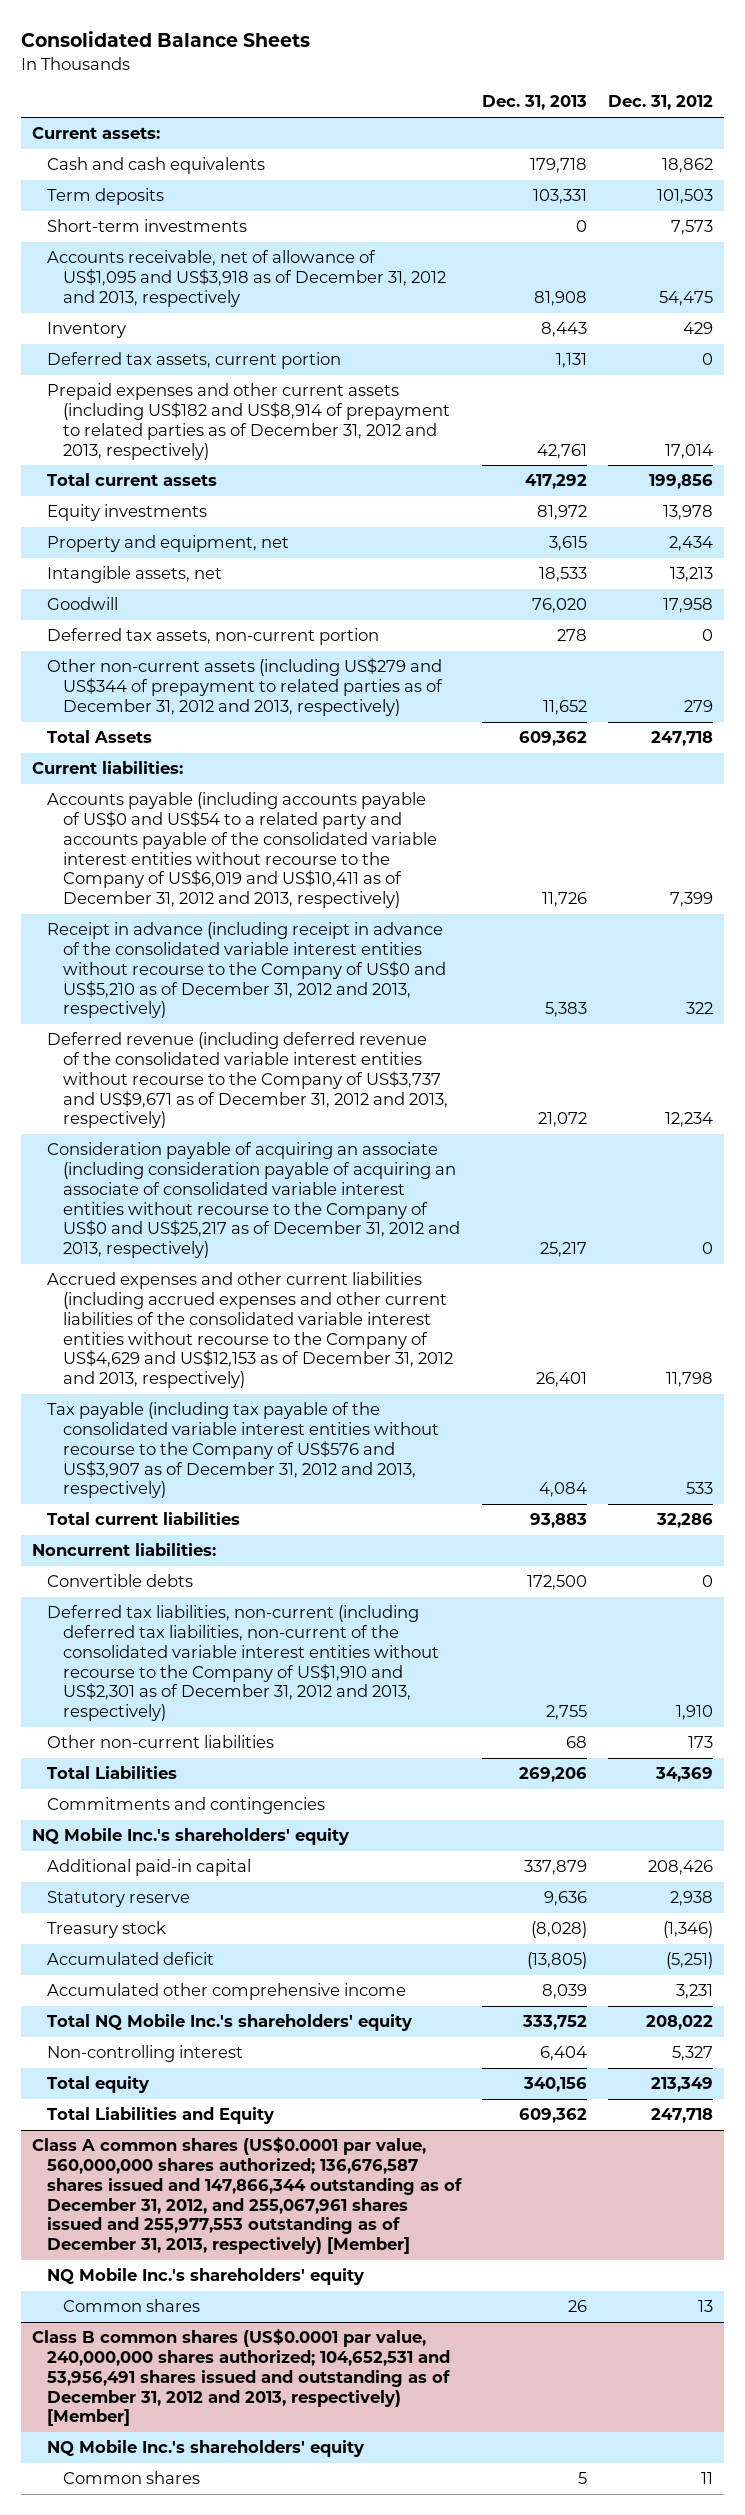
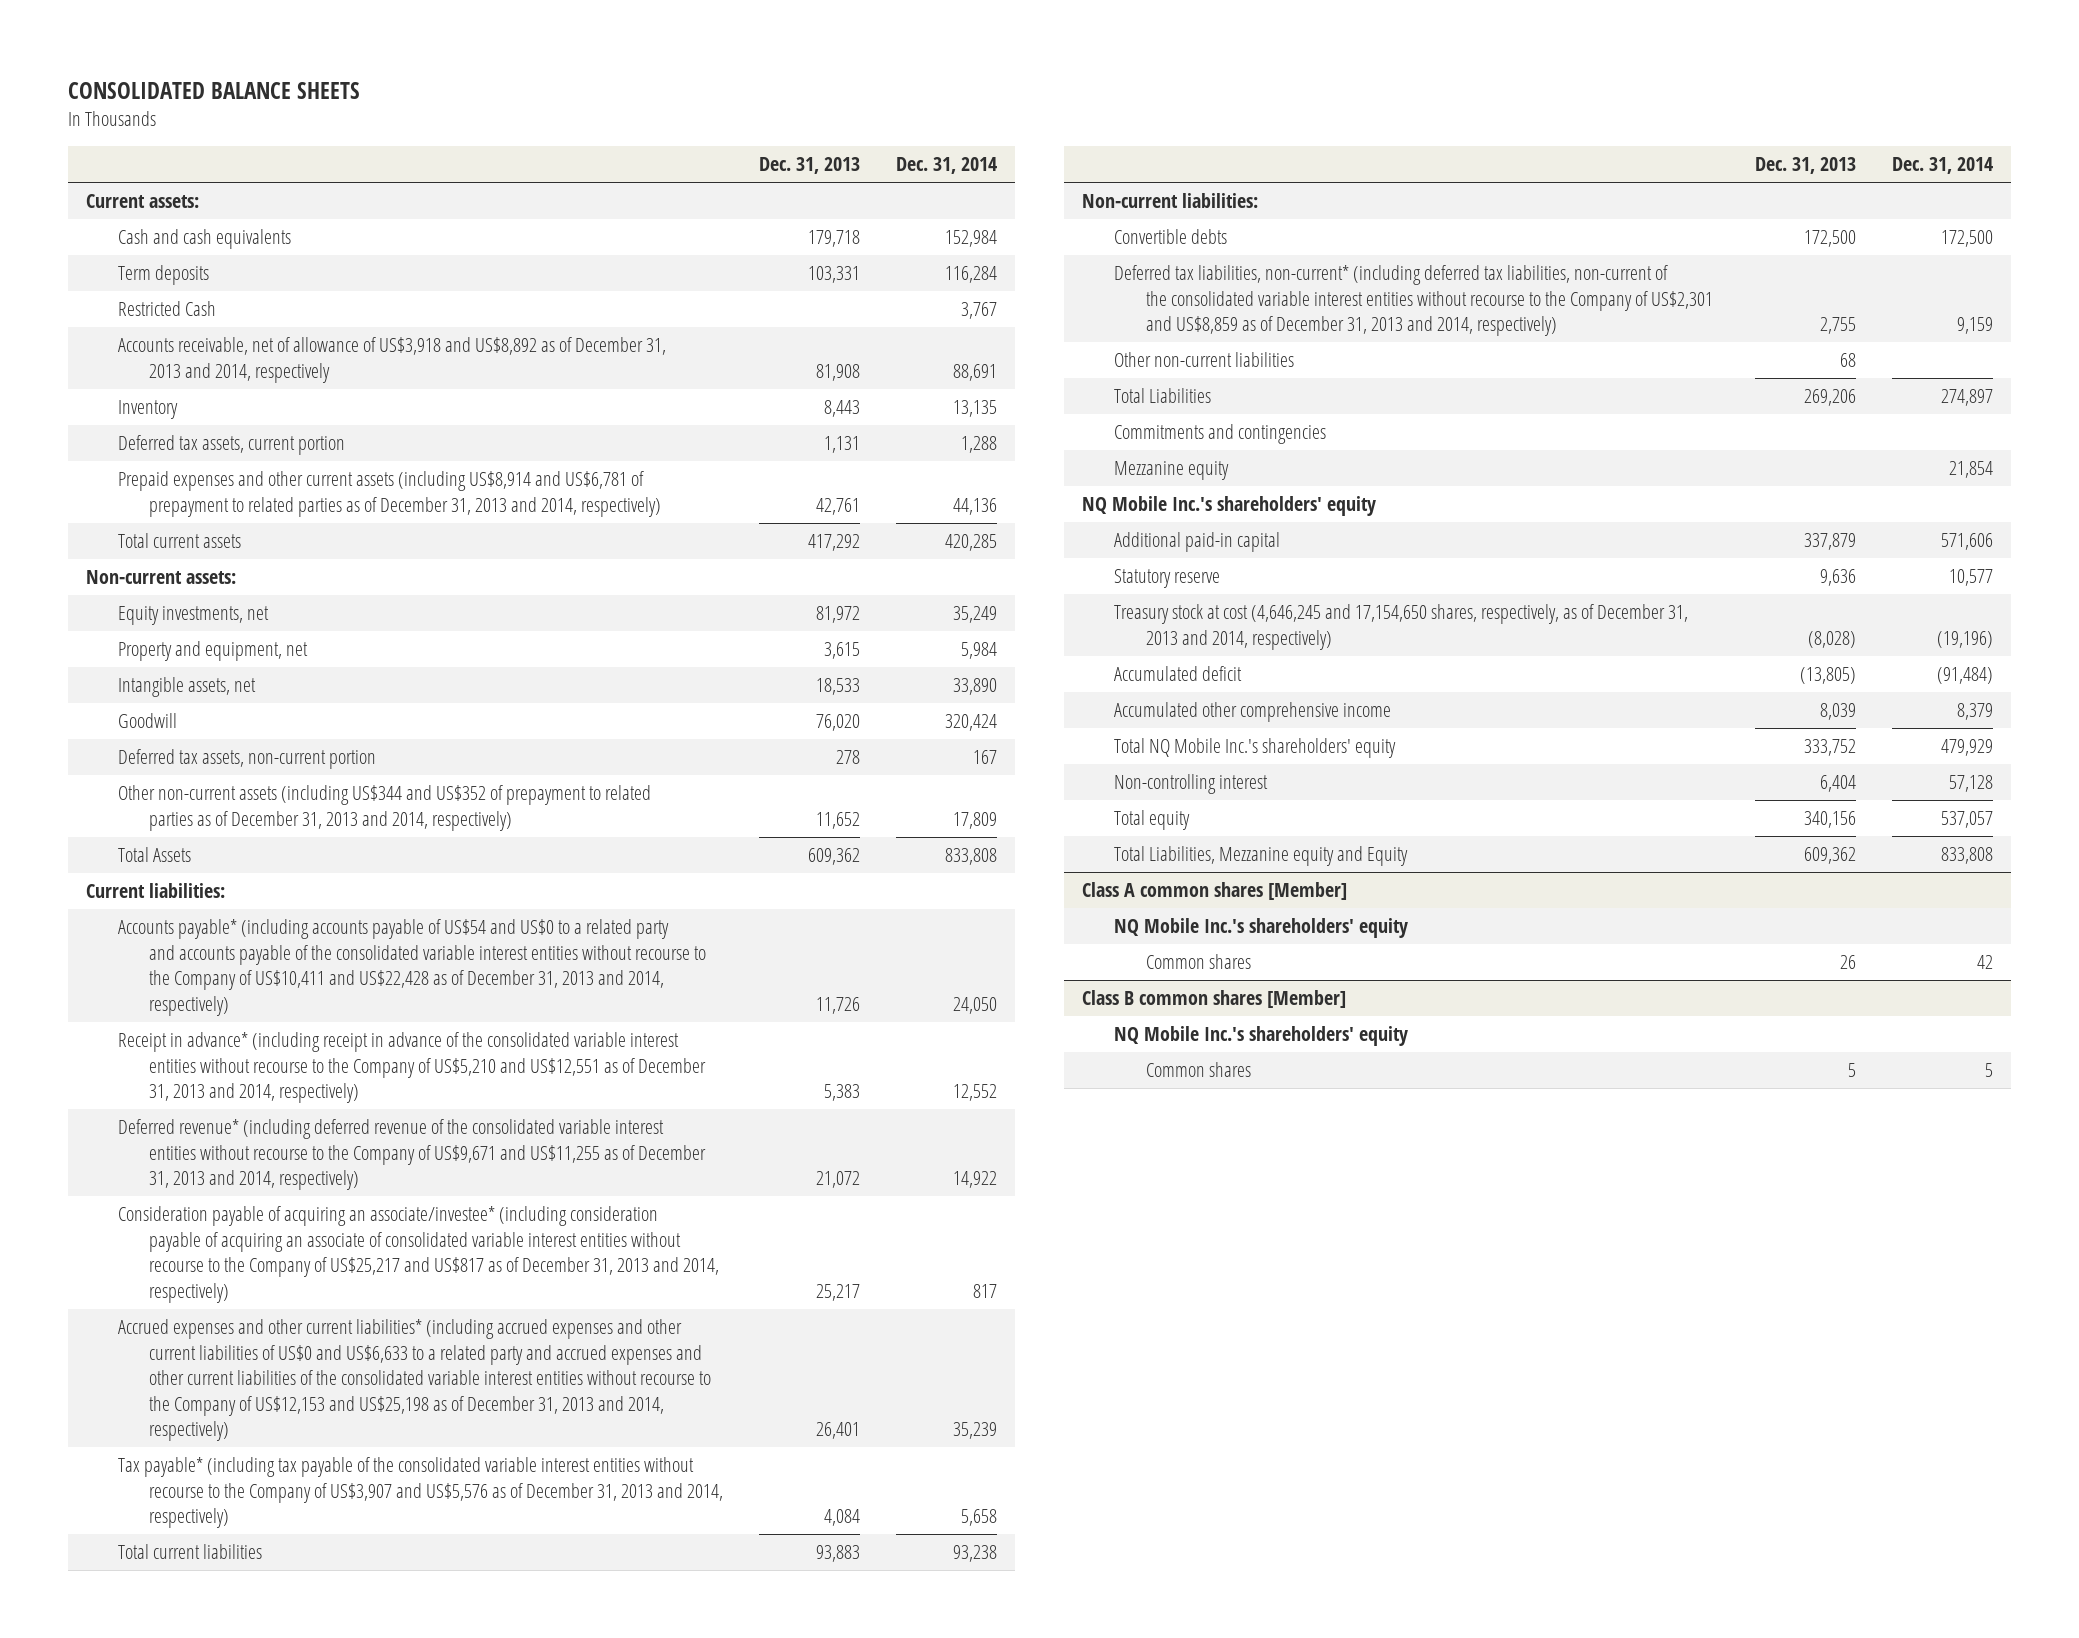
- Consolidated Balance Sheets
+ CONSOLIDATED BALANCE SHEETS
- | Dec. 31, 2013 | Dec. 31, 2012
+ | Dec. 31, 2013 | Dec. 31, 2014
- Short-term investments | 0 | 7,573
- Accounts receivable, net of allowance of US$1,095 and US$3,918 as of December 31, 2012 and 2013, respectively | 81,908 | 54,475
+ Restricted Cash | | 3,767
+ Accounts receivable, net of allowance of US$3,918 and US$8,892 as of December 31, 2013 and 2014, respectively | 81,908 | 88,691
- Prepaid expenses and other current assets (including US$182 and US$8,914 of prepayment to related parties as of December 31, 2012 and 2013, respectively) | 42,761 | 17,014
+ Prepaid expenses and other current assets (including US$8,914 and US$6,781 of prepayment to related parties as of December 31, 2013 and 2014, respectively) | 42,761 | 44,136
- Equity investments | 81,972 | 13,978
+ Non-current assets:
+ Equity investments, net | 81,972 | 35,249
- Other non-current assets (including US$279 and US$344 of prepayment to related parties as of December 31, 2012 and 2013, respectively) | 11,652 | 279
+ Other non-current assets (including US$344 and US$352 of prepayment to related parties as of December 31, 2013 and 2014, respectively) | 11,652 | 17,809
- Accounts payable (including accounts payable of US$0 and US$54 to a related party and accounts payable of the consolidated variable interest entities without recourse to the Company of US$6,019 and US$10,411 as of December 31, 2012 and 2013, respectively) | 11,726 | 7,399
- Receipt in advance (including receipt in advance of the consolidated variable interest entities without recourse to the Company of US$0 and US$5,210 as of December 31, 2012 and 2013, respectively) | 5,383 | 322
- Deferred revenue (including deferred revenue of the consolidated variable interest entities without recourse to the Company of US$3,737 and US$9,671 as of December 31, 2012 and 2013, respectively) | 21,072 | 12,234
- Consideration payable of acquiring an associate (including consideration payable of acquiring an associate of consolidated variable interest entities without recourse to the Company of US$0 and US$25,217 as of December 31, 2012 and 2013, respectively) | 25,217 | 0
- Accrued expenses and other current liabilities (including accrued expenses and other current liabilities of the consolidated variable interest entities without recourse to the Company of US$4,629 and US$12,153 as of December 31, 2012 and 2013, respectively) | 26,401 | 11,798
- Tax payable (including tax payable of the consolidated variable interest entities without recourse to the Company of US$576 and US$3,907 as of December 31, 2012 and 2013, respectively) | 4,084 | 533
+ Accounts payable* (including accounts payable of US$54 and US$0 to a related party and accounts payable of the consolidated variable interest entities without recourse to the Company of US$10,411 and US$22,428 as of December 31, 2013 and 2014, respectively) | 11,726 | 24,050
+ Receipt in advance* (including receipt in advance of the consolidated variable interest entities without recourse to the Company of US$5,210 and US$12,551 as of December 31, 2013 and 2014, respectively) | 5,383 | 12,552
+ Deferred revenue* (including deferred revenue of the consolidated variable interest entities without recourse to the Company of US$9,671 and US$11,255 as of December 31, 2013 and 2014, respectively) | 21,072 | 14,922
+ Consideration payable of acquiring an associate/investee* (including consideration payable of acquiring an associate of consolidated variable interest entities without recourse to the Company of US$25,217 and US$817 as of December 31, 2013 and 2014, respectively) | 25,217 | 817
+ Accrued expenses and other current liabilities* (including accrued expenses and other current liabilities of US$0 and US$6,633 to a related party and accrued expenses and other current liabilities of the consolidated variable interest entities without recourse to the Company of US$12,153 and US$25,198 as of December 31, 2013 and 2014, respectively) | 26,401 | 35,239
+ Tax payable* (including tax payable of the consolidated variable interest entities without recourse to the Company of US$3,907 and US$5,576 as of December 31, 2013 and 2014, respectively) | 4,084 | 5,658
- Noncurrent liabilities:
+ Non-current liabilities:
- Deferred tax liabilities, non-current (including deferred tax liabilities, non-current of the consolidated variable interest entities without recourse to the Company of US$1,910 and US$2,301 as of December 31, 2012 and 2013, respectively) | 2,755 | 1,910
+ Deferred tax liabilities, non-current* (including deferred tax liabilities, non-current of the consolidated variable interest entities without recourse to the Company of US$2,301 and US$8,859 as of December 31, 2013 and 2014, respectively) | 2,755 | 9,159
+ Mezzanine equity | | 21,854
- Treasury stock | (8,028) | (1,346)
+ Treasury stock at cost (4,646,245 and 17,154,650 shares, respectively, as of December 31, 2013 and 2014, respectively) | (8,028) | (19,196)
- Total Liabilities and Equity | 609,362 | 247,718
- Class A common shares (US$0.0001 par value, 560,000,000 shares authorized; 136,676,587 shares issued and 147,866,344 outstanding as of December 31, 2012, and 255,067,961 shares issued and 255,977,553 outstanding as of December 31, 2013, respectively) [Member]
+ Total Liabilities, Mezzanine equity and Equity | 609,362 | 833,808
+ Class A common shares [Member]
- Class B common shares (US$0.0001 par value, 240,000,000 shares authorized; 104,652,531 and 53,956,491 shares issued and outstanding as of December 31, 2012 and 2013, respectively) [Member]
+ Class B common shares [Member]

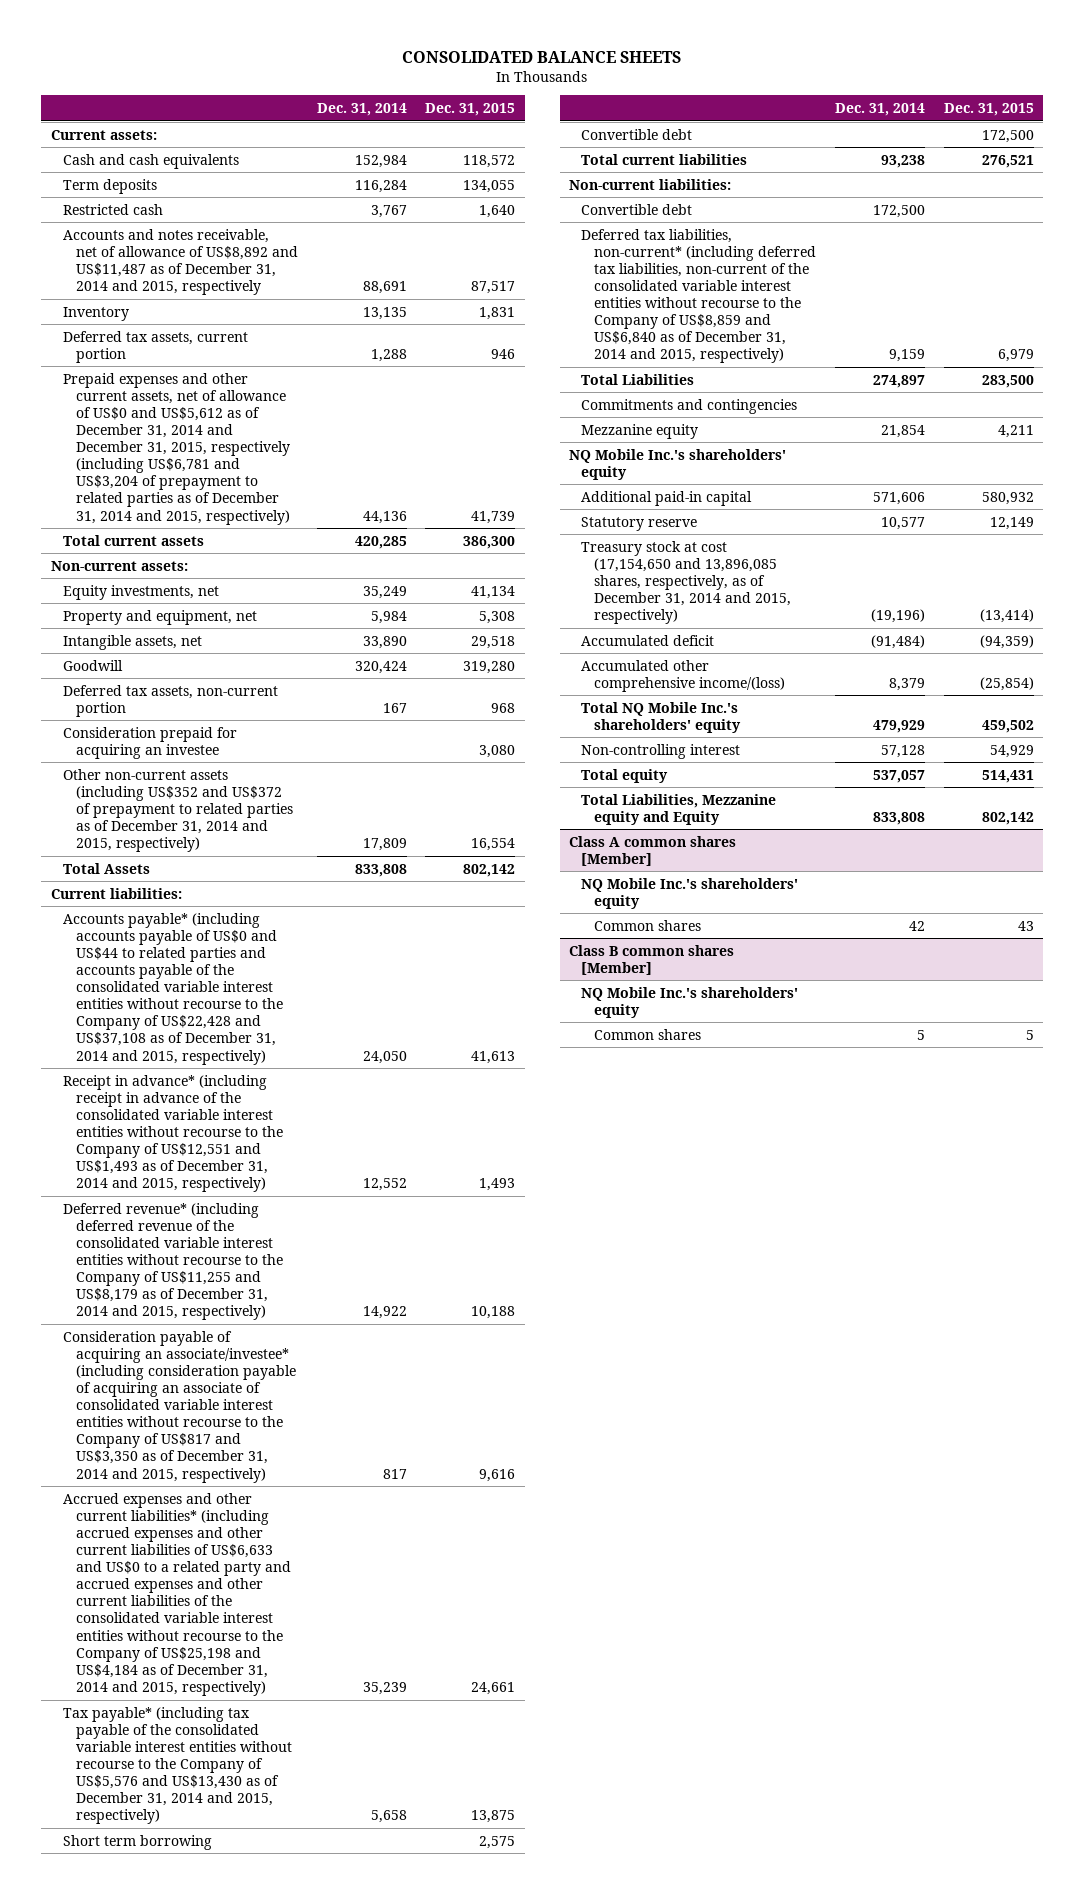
- | Dec. 31, 2013 | Dec. 31, 2014
+ | Dec. 31, 2014 | Dec. 31, 2015
- Restricted Cash | | 3,767
- Accounts receivable, net of allowance of US$3,918 and US$8,892 as of December 31, 2013 and 2014, respectively | 81,908 | 88,691
+ Restricted cash | 3,767 | 1,640
+ Accounts and notes receivable, net of allowance of US$8,892 and US$11,487 as of December 31, 2014 and 2015, respectively | 88,691 | 87,517
- Prepaid expenses and other current assets (including US$8,914 and US$6,781 of prepayment to related parties as of December 31, 2013 and 2014, respectively) | 42,761 | 44,136
+ Prepaid expenses and other current assets, net of allowance of US$0 and US$5,612 as of December 31, 2014 and December 31, 2015, respectively (including US$6,781 and US$3,204 of prepayment to related parties as of December 31, 2014 and 2015, respectively) | 44,136 | 41,739
- Other non-current assets (including US$344 and US$352 of prepayment to related parties as of December 31, 2013 and 2014, respectively) | 11,652 | 17,809
+ Consideration prepaid for acquiring an investee | | 3,080
+ Other non-current assets (including US$352 and US$372 of prepayment to related parties as of December 31, 2014 and 2015, respectively) | 17,809 | 16,554
- Accounts payable* (including accounts payable of US$54 and US$0 to a related party and accounts payable of the consolidated variable interest entities without recourse to the Company of US$10,411 and US$22,428 as of December 31, 2013 and 2014, respectively) | 11,726 | 24,050
- Receipt in advance* (including receipt in advance of the consolidated variable interest entities without recourse to the Company of US$5,210 and US$12,551 as of December 31, 2013 and 2014, respectively) | 5,383 | 12,552
- Deferred revenue* (including deferred revenue of the consolidated variable interest entities without recourse to the Company of US$9,671 and US$11,255 as of December 31, 2013 and 2014, respectively) | 21,072 | 14,922
- Consideration payable of acquiring an associate/investee* (including consideration payable of acquiring an associate of consolidated variable interest entities without recourse to the Company of US$25,217 and US$817 as of December 31, 2013 and 2014, respectively) | 25,217 | 817
- Accrued expenses and other current liabilities* (including accrued expenses and other current liabilities of US$0 and US$6,633 to a related party and accrued expenses and other current liabilities of the consolidated variable interest entities without recourse to the Company of US$12,153 and US$25,198 as of December 31, 2013 and 2014, respectively) | 26,401 | 35,239
- Tax payable* (including tax payable of the consolidated variable interest entities without recourse to the Company of US$3,907 and US$5,576 as of December 31, 2013 and 2014, respectively) | 4,084 | 5,658
+ Accounts payable* (including accounts payable of US$0 and US$44 to related parties and accounts payable of the consolidated variable interest entities without recourse to the Company of US$22,428 and US$37,108 as of December 31, 2014 and 2015, respectively) | 24,050 | 41,613
+ Receipt in advance* (including receipt in advance of the consolidated variable interest entities without recourse to the Company of US$12,551 and US$1,493 as of December 31, 2014 and 2015, respectively) | 12,552 | 1,493
+ Deferred revenue* (including deferred revenue of the consolidated variable interest entities without recourse to the Company of US$11,255 and US$8,179 as of December 31, 2014 and 2015, respectively) | 14,922 | 10,188
+ Consideration payable of acquiring an associate/investee* (including consideration payable of acquiring an associate of consolidated variable interest entities without recourse to the Company of US$817 and US$3,350 as of December 31, 2014 and 2015, respectively) | 817 | 9,616
+ Accrued expenses and other current liabilities* (including accrued expenses and other current liabilities of US$6,633 and US$0 to a related party and accrued expenses and other current liabilities of the consolidated variable interest entities without recourse to the Company of US$25,198 and US$4,184 as of December 31, 2014 and 2015, respectively) | 35,239 | 24,661
+ Tax payable* (including tax payable of the consolidated variable interest entities without recourse to the Company of US$5,576 and US$13,430 as of December 31, 2014 and 2015, respectively) | 5,658 | 13,875
+ Short term borrowing | | 2,575
+ Convertible debt | | 172,500
- Convertible debts | 172,500 | 172,500
- Deferred tax liabilities, non-current* (including deferred tax liabilities, non-current of the consolidated variable interest entities without recourse to the Company of US$2,301 and US$8,859 as of December 31, 2013 and 2014, respectively) | 2,755 | 9,159
- Other non-current liabilities | 68 |
+ Convertible debt | 172,500 |
+ Deferred tax liabilities, non-current* (including deferred tax liabilities, non-current of the consolidated variable interest entities without recourse to the Company of US$8,859 and US$6,840 as of December 31, 2014 and 2015, respectively) | 9,159 | 6,979
- Treasury stock at cost (4,646,245 and 17,154,650 shares, respectively, as of December 31, 2013 and 2014, respectively) | (8,028) | (19,196)
+ Treasury stock at cost (17,154,650 and 13,896,085 shares, respectively, as of December 31, 2014 and 2015, respectively) | (19,196) | (13,414)
- Accumulated other comprehensive income | 8,039 | 8,379
+ Accumulated other comprehensive income/(loss) | 8,379 | (25,854)

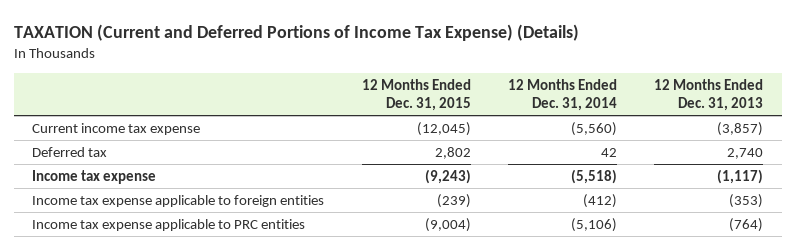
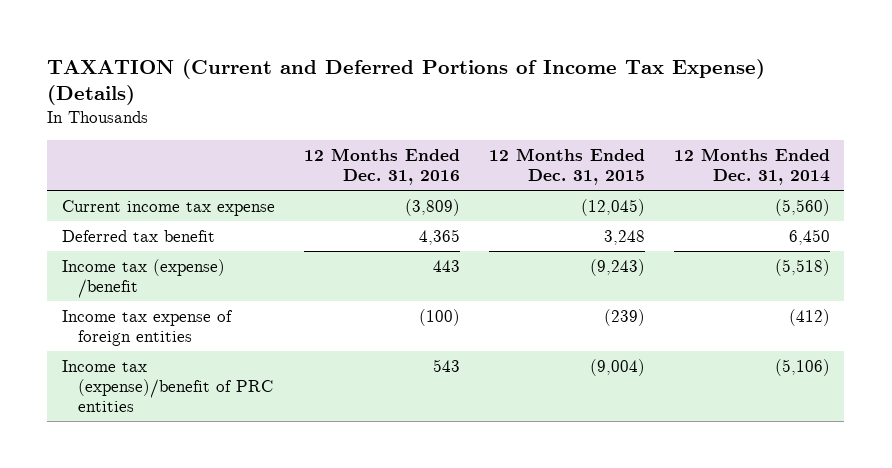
- | 12 Months Ended Dec. 31, 2015 | 12 Months Ended Dec. 31, 2014 | 12 Months Ended Dec. 31, 2013
+ | 12 Months Ended Dec. 31, 2016 | 12 Months Ended Dec. 31, 2015 | 12 Months Ended Dec. 31, 2014
- Deferred tax | 2,802 | 42 | 2,740
- Income tax expense | (9,243) | (5,518) | (1,117)
- Income tax expense applicable to foreign entities | (239) | (412) | (353)
- Income tax expense applicable to PRC entities | (9,004) | (5,106) | (764)
+ Deferred tax benefit | 4,365 | 3,248 | 6,450
+ Income tax (expense) /benefit | 443 | (9,243) | (5,518)
+ Income tax expense of foreign entities | (100) | (239) | (412)
+ Income tax (expense)/benefit of PRC entities | 543 | (9,004) | (5,106)

